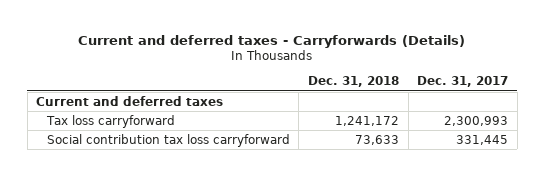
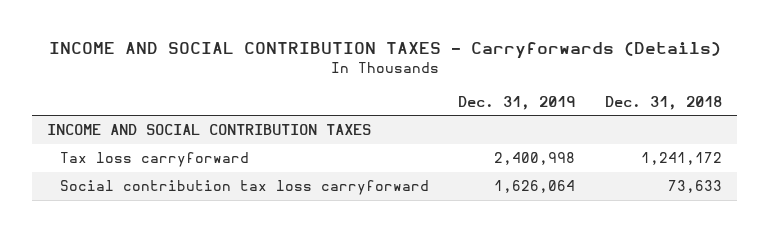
- Current and deferred taxes - Carryforwards (Details)
+ INCOME AND SOCIAL CONTRIBUTION TAXES - Carryforwards (Details)
- | Dec. 31, 2018 | Dec. 31, 2017
+ | Dec. 31, 2019 | Dec. 31, 2018
- Current and deferred taxes
+ INCOME AND SOCIAL CONTRIBUTION TAXES

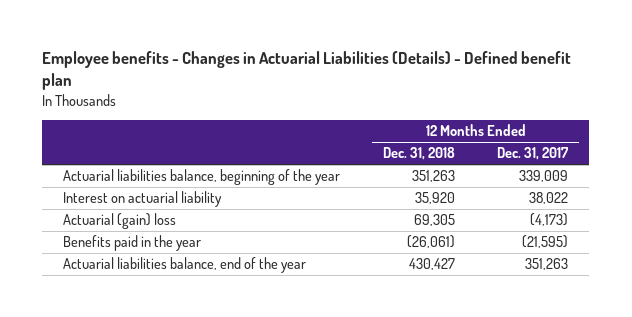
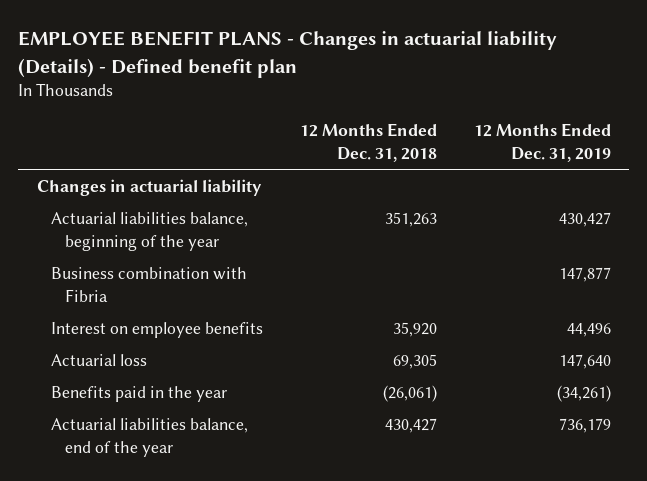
- Employee benefits - Changes in Actuarial Liabilities (Details) - Defined benefit plan
+ EMPLOYEE BENEFIT PLANS - Changes in actuarial liability (Details) - Defined benefit plan
- | 12 Months Ended Dec. 31, 2018 | 12 Months Ended Dec. 31, 2017
+ | 12 Months Ended Dec. 31, 2018 | 12 Months Ended Dec. 31, 2019
+ Changes in actuarial liability
- Interest on actuarial liability | 35,920 | 38,022
- Actuarial (gain) loss | 69,305 | (4,173)
+ Business combination with Fibria | | 147,877
+ Interest on employee benefits | 35,920 | 44,496
+ Actuarial loss | 69,305 | 147,640

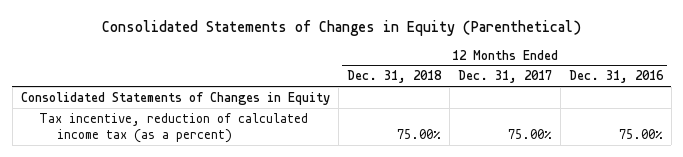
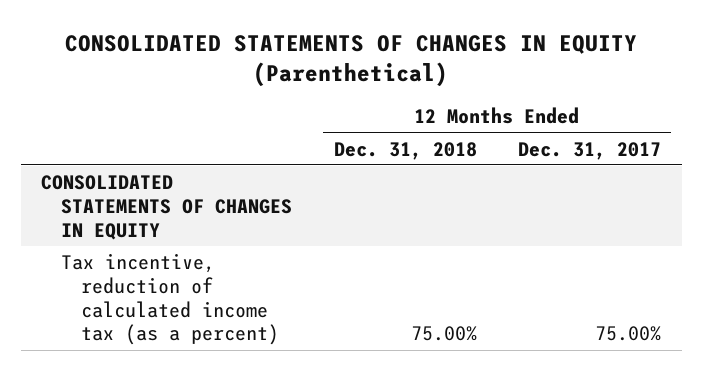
- Consolidated Statements of Changes in Equity (Parenthetical)
+ CONSOLIDATED STATEMENTS OF CHANGES IN EQUITY (Parenthetical)
- | 12 Months Ended Dec. 31, 2018 | 12 Months Ended Dec. 31, 2017 | 12 Months Ended Dec. 31, 2016
+ | 12 Months Ended Dec. 31, 2018 | 12 Months Ended Dec. 31, 2017
- Consolidated Statements of Changes in Equity
+ CONSOLIDATED STATEMENTS OF CHANGES IN EQUITY

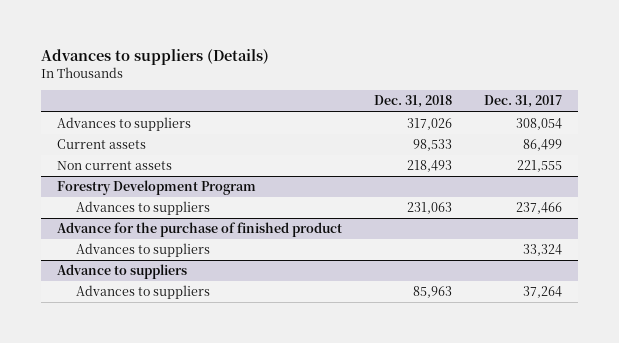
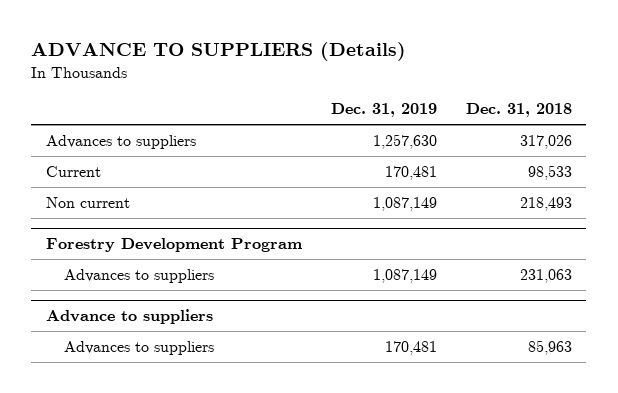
- Advances to suppliers (Details)
+ ADVANCE TO SUPPLIERS (Details)
- | Dec. 31, 2018 | Dec. 31, 2017
+ | Dec. 31, 2019 | Dec. 31, 2018
- Current assets | 98,533 | 86,499
- Non current assets | 218,493 | 221,555
+ Current | 170,481 | 98,533
+ Non current | 1,087,149 | 218,493
- Advance for the purchase of finished product
- Advances to suppliers | | 33,324

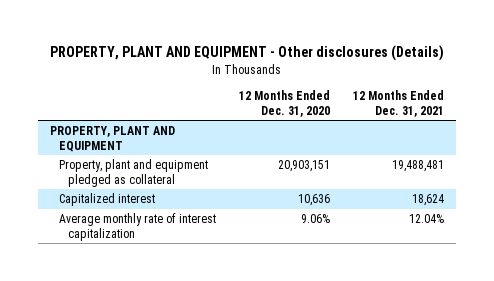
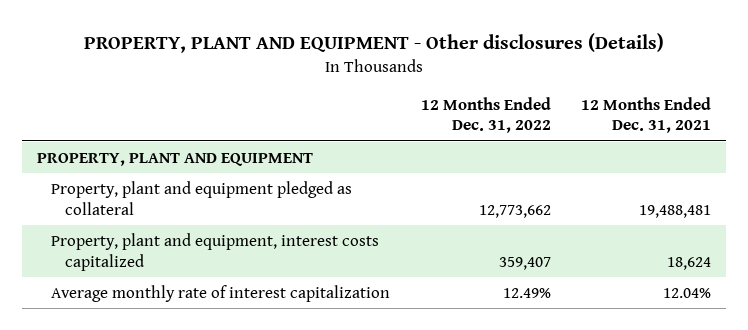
- | 12 Months Ended Dec. 31, 2020 | 12 Months Ended Dec. 31, 2021
+ | 12 Months Ended Dec. 31, 2022 | 12 Months Ended Dec. 31, 2021
- Capitalized interest | 10,636 | 18,624
+ Property, plant and equipment, interest costs capitalized | 359,407 | 18,624

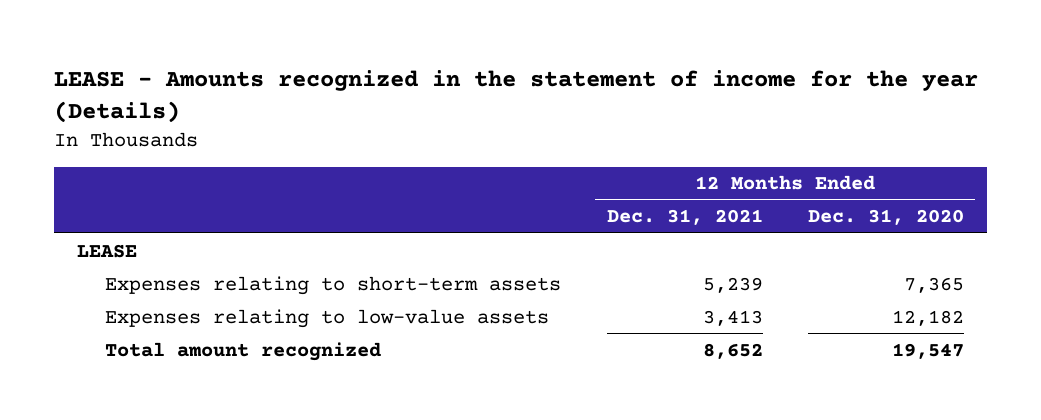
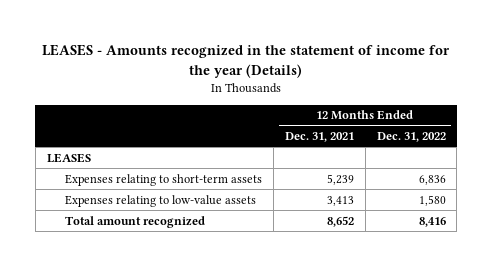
- LEASE - Amounts recognized in the statement of income for the year (Details)
+ LEASES - Amounts recognized in the statement of income for the year (Details)
- | 12 Months Ended Dec. 31, 2021 | 12 Months Ended Dec. 31, 2020
+ | 12 Months Ended Dec. 31, 2021 | 12 Months Ended Dec. 31, 2022
- LEASE
+ LEASES

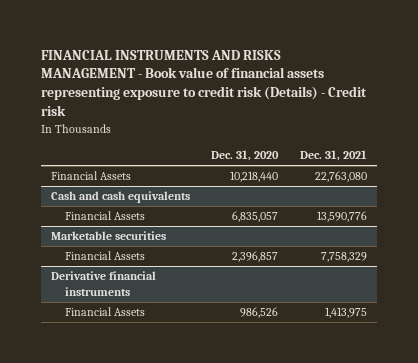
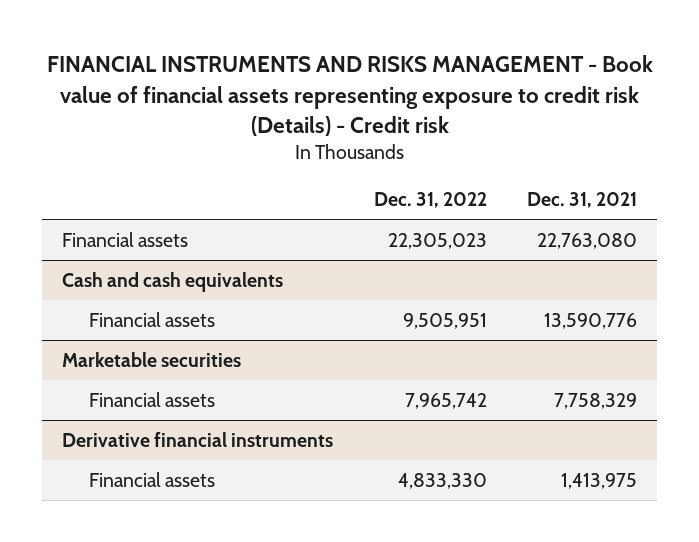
- | Dec. 31, 2020 | Dec. 31, 2021
+ | Dec. 31, 2022 | Dec. 31, 2021
- Financial Assets | 10,218,440 | 22,763,080
+ Financial assets | 22,305,023 | 22,763,080
@ Cash and cash equivalents
- Financial Assets | 6,835,057 | 13,590,776
+ Financial assets | 9,505,951 | 13,590,776
@ Marketable securities
- Financial Assets | 2,396,857 | 7,758,329
+ Financial assets | 7,965,742 | 7,758,329
@ Derivative financial instruments
- Financial Assets | 986,526 | 1,413,975
+ Financial assets | 4,833,330 | 1,413,975

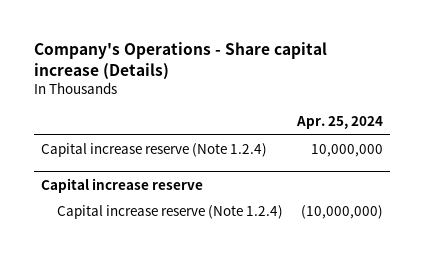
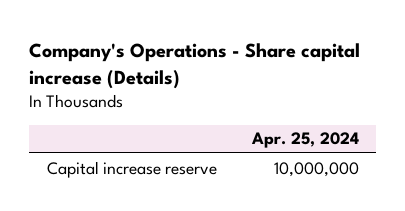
- Capital increase reserve (Note 1.2.4) | 10,000,000
- Capital increase reserve
- Capital increase reserve (Note 1.2.4) | (10,000,000)
+ Capital increase reserve | 10,000,000

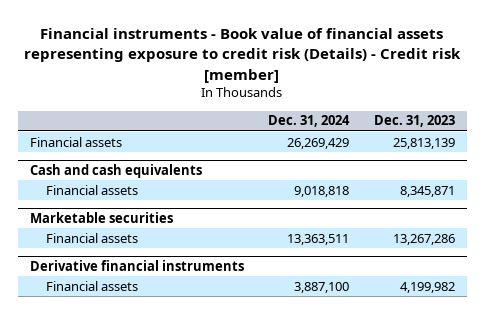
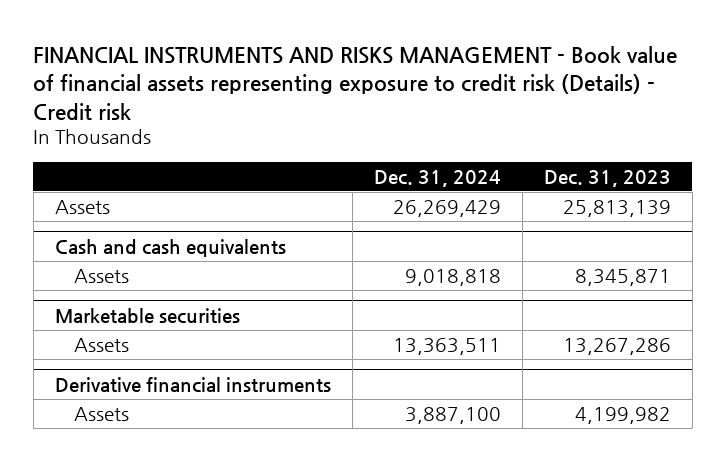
- Financial instruments - Book value of financial assets representing exposure to credit risk (Details) - Credit risk [member]
+ FINANCIAL INSTRUMENTS AND RISKS MANAGEMENT - Book value of financial assets representing exposure to credit risk (Details) - Credit risk
- Financial assets | 26,269,429 | 25,813,139
+ Assets | 26,269,429 | 25,813,139
@ Cash and cash equivalents
- Financial assets | 9,018,818 | 8,345,871
+ Assets | 9,018,818 | 8,345,871
@ Marketable securities
- Financial assets | 13,363,511 | 13,267,286
+ Assets | 13,363,511 | 13,267,286
@ Derivative financial instruments
- Financial assets | 3,887,100 | 4,199,982
+ Assets | 3,887,100 | 4,199,982

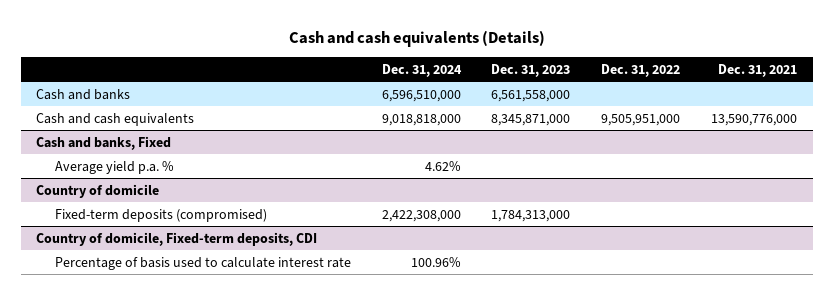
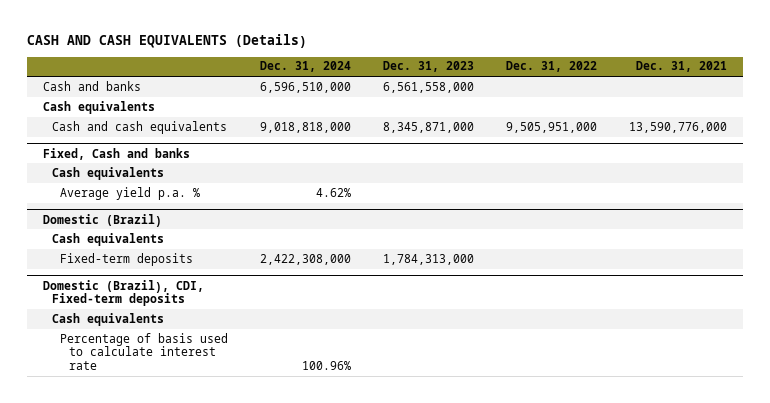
- Cash and cash equivalents (Details)
+ CASH AND CASH EQUIVALENTS (Details)
+ Cash equivalents
- Cash and banks, Fixed
+ Fixed, Cash and banks
+ Cash equivalents
- Country of domicile
- Fixed-term deposits (compromised) | 2,422,308,000 | 1,784,313,000 | |
- Country of domicile, Fixed-term deposits, CDI
+ Domestic (Brazil)
+ Cash equivalents
+ Fixed-term deposits | 2,422,308,000 | 1,784,313,000 | |
+ Domestic (Brazil), CDI, Fixed-term deposits
+ Cash equivalents

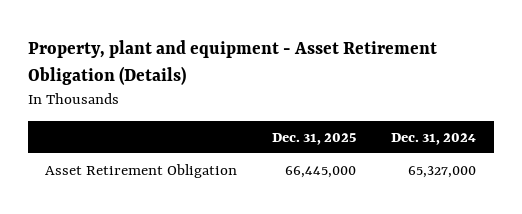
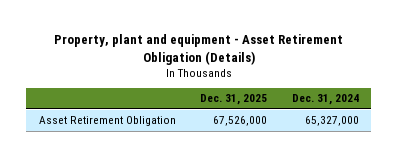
- Asset Retirement Obligation | 66,445,000 | 65,327,000
+ Asset Retirement Obligation | 67,526,000 | 65,327,000

